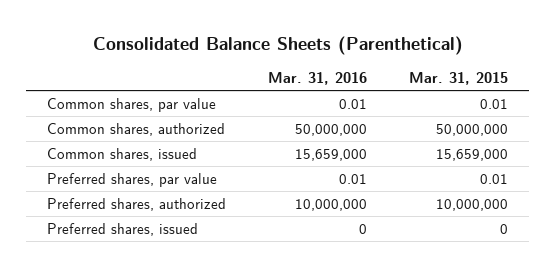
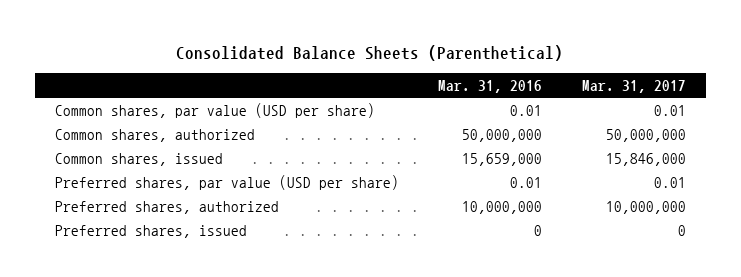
- | Mar. 31, 2016 | Mar. 31, 2015
+ | Mar. 31, 2016 | Mar. 31, 2017
- Common shares, par value | 0.01 | 0.01
+ Common shares, par value (USD per share) | 0.01 | 0.01
- Preferred shares, par value | 0.01 | 0.01
+ Preferred shares, par value (USD per share) | 0.01 | 0.01

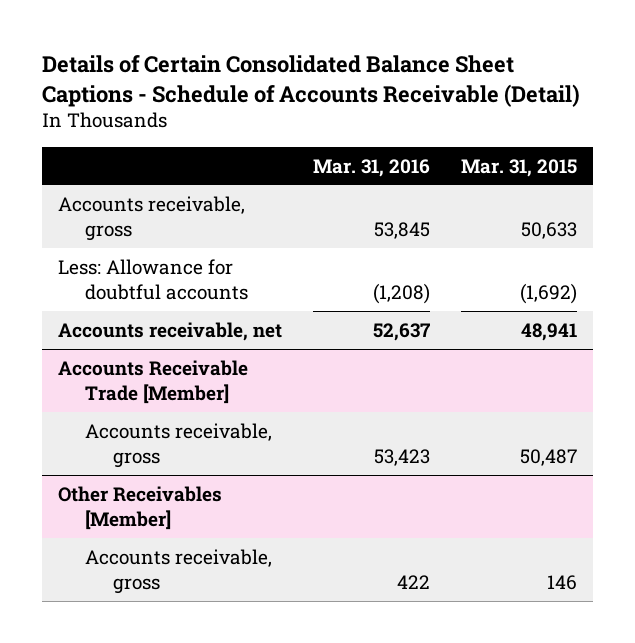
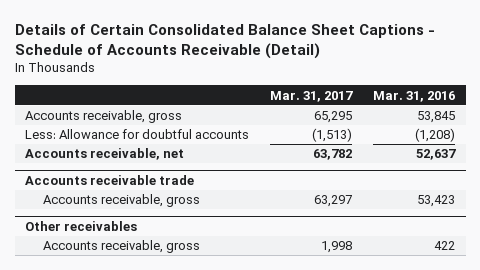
- | Mar. 31, 2016 | Mar. 31, 2015
+ | Mar. 31, 2017 | Mar. 31, 2016
- Accounts Receivable Trade [Member]
+ Accounts receivable trade
- Other Receivables [Member]
+ Other receivables

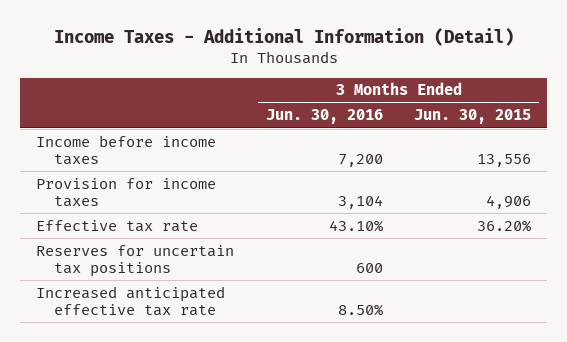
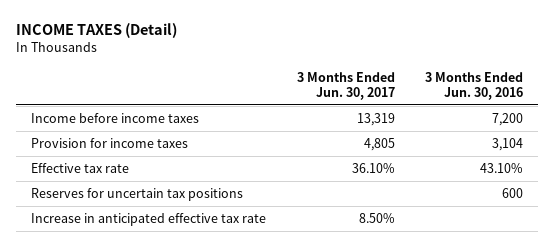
- Income Taxes - Additional Information (Detail)
+ INCOME TAXES (Detail)
- | 3 Months Ended Jun. 30, 2016 | 3 Months Ended Jun. 30, 2015
+ | 3 Months Ended Jun. 30, 2017 | 3 Months Ended Jun. 30, 2016
- Increased anticipated effective tax rate | 8.50% |
+ Increase in anticipated effective tax rate | 8.50% |

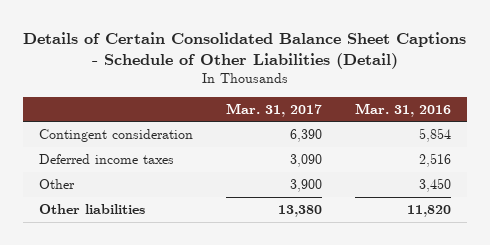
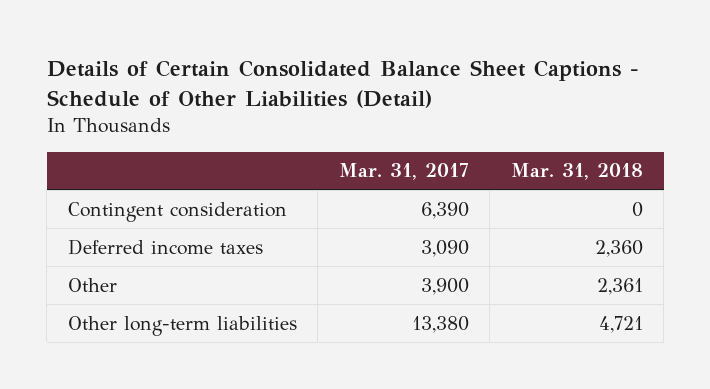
- | Mar. 31, 2017 | Mar. 31, 2016
+ | Mar. 31, 2017 | Mar. 31, 2018
- Other liabilities | 13,380 | 11,820
+ Other long-term liabilities | 13,380 | 4,721

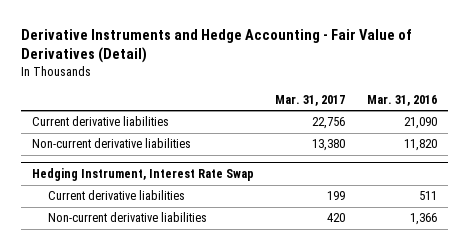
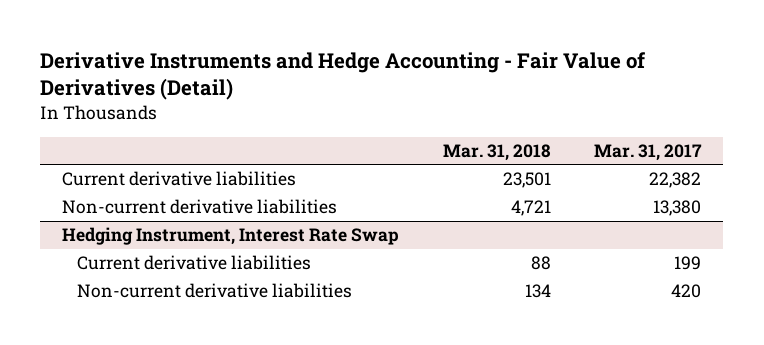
- | Mar. 31, 2017 | Mar. 31, 2016
+ | Mar. 31, 2018 | Mar. 31, 2017
- Current derivative liabilities | 22,756 | 21,090
+ Current derivative liabilities | 23,501 | 22,382

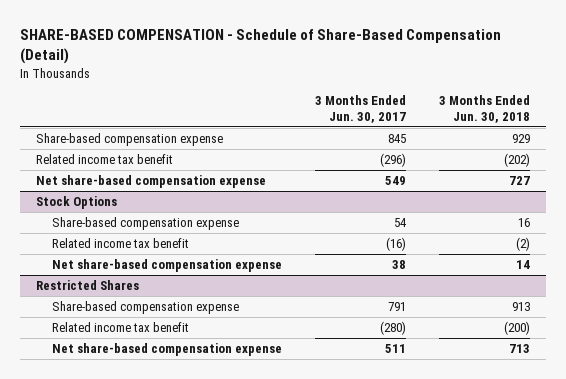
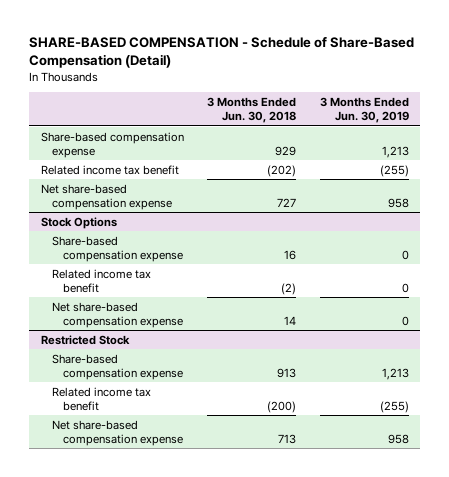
- | 3 Months Ended Jun. 30, 2017 | 3 Months Ended Jun. 30, 2018
+ | 3 Months Ended Jun. 30, 2018 | 3 Months Ended Jun. 30, 2019
- Restricted Shares
+ Restricted Stock

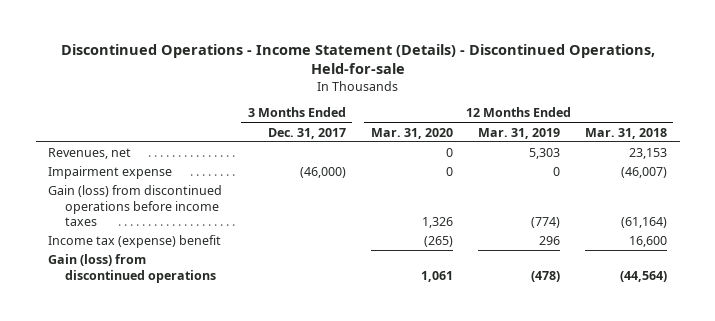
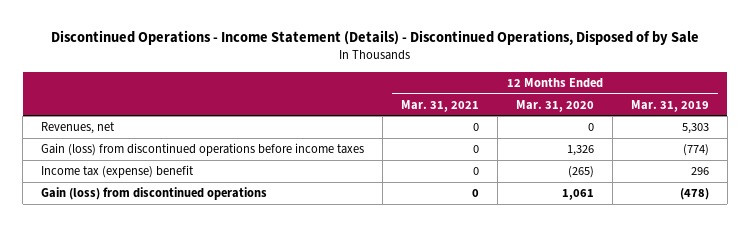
- Discontinued Operations - Income Statement (Details) - Discontinued Operations, Held-for-sale
+ Discontinued Operations - Income Statement (Details) - Discontinued Operations, Disposed of by Sale
- | 3 Months Ended Dec. 31, 2017 | 12 Months Ended Mar. 31, 2020 | 12 Months Ended Mar. 31, 2019 | 12 Months Ended Mar. 31, 2018
+ | 12 Months Ended Mar. 31, 2021 | 12 Months Ended Mar. 31, 2020 | 12 Months Ended Mar. 31, 2019
- Impairment expense | (46,000) | 0 | 0 | (46,007)

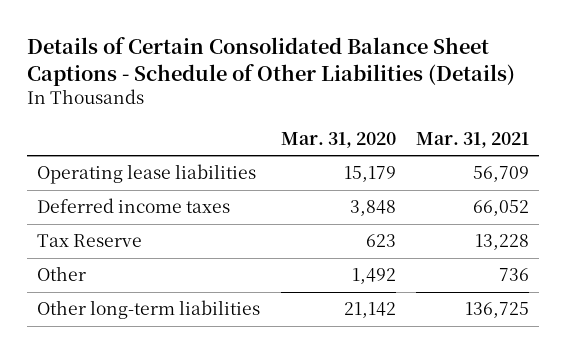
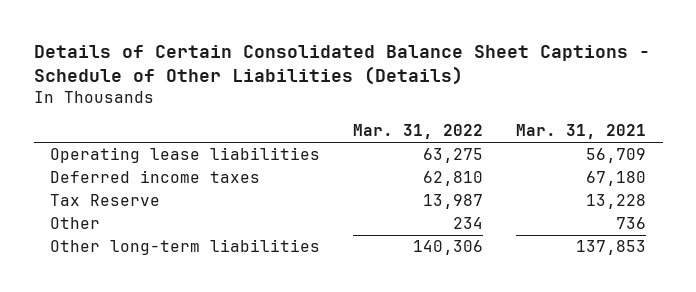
- | Mar. 31, 2020 | Mar. 31, 2021
+ | Mar. 31, 2022 | Mar. 31, 2021
- Deferred income taxes | 3,848 | 66,052
+ Deferred income taxes | 62,810 | 67,180
- Other long-term liabilities | 21,142 | 136,725
+ Other long-term liabilities | 140,306 | 137,853

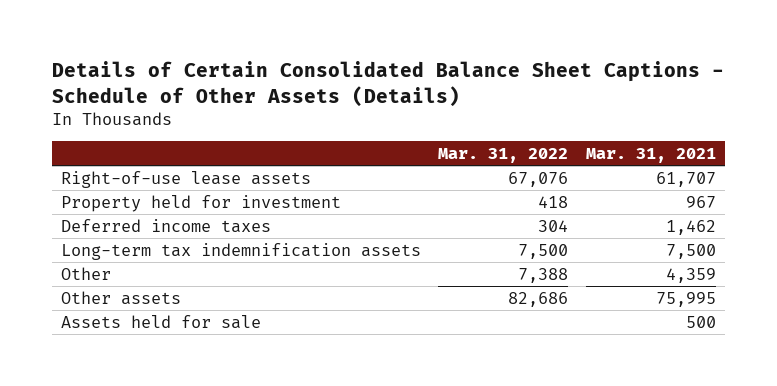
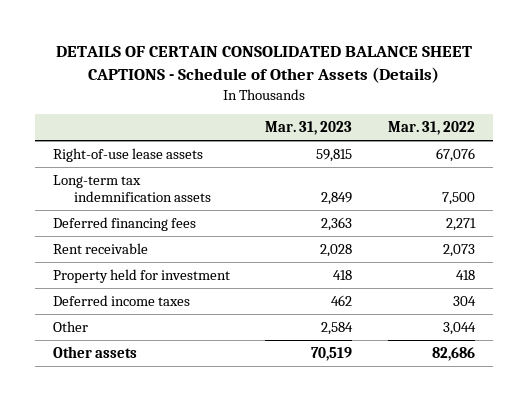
- Details of Certain Consolidated Balance Sheet Captions - Schedule of Other Assets (Details)
+ DETAILS OF CERTAIN CONSOLIDATED BALANCE SHEET CAPTIONS - Schedule of Other Assets (Details)
- | Mar. 31, 2022 | Mar. 31, 2021
+ | Mar. 31, 2023 | Mar. 31, 2022
moved up: Long-term tax indemnification assets | 2,849 | 7,500
+ Deferred financing fees | 2,363 | 2,271
+ Rent receivable | 2,028 | 2,073
- Other | 7,388 | 4,359
+ Other | 2,584 | 3,044
- Assets held for sale | | 500

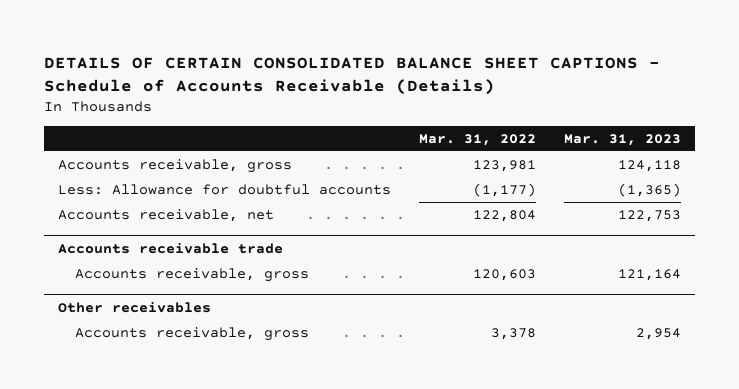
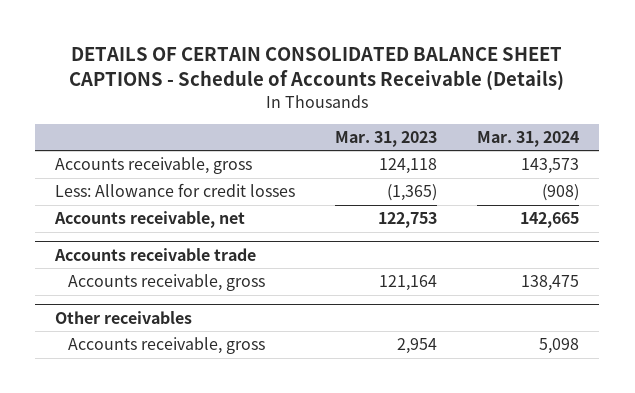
- | Mar. 31, 2022 | Mar. 31, 2023
+ | Mar. 31, 2023 | Mar. 31, 2024
- Less: Allowance for doubtful accounts | (1,177) | (1,365)
+ Less: Allowance for credit losses | (1,365) | (908)

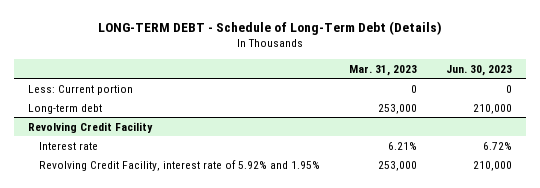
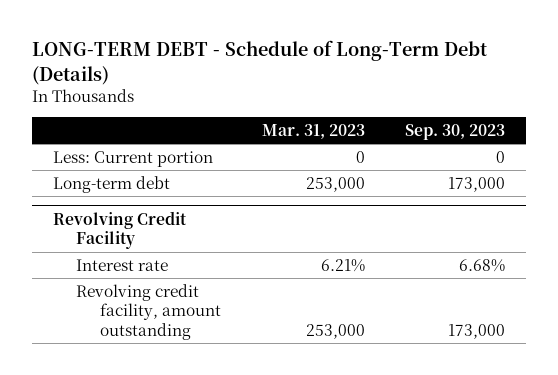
- | Mar. 31, 2023 | Jun. 30, 2023
+ | Mar. 31, 2023 | Sep. 30, 2023
@ Revolving Credit Facility
- Revolving Credit Facility, interest rate of 5.92% and 1.95% | 253,000 | 210,000
+ Revolving credit facility, amount outstanding | 253,000 | 173,000

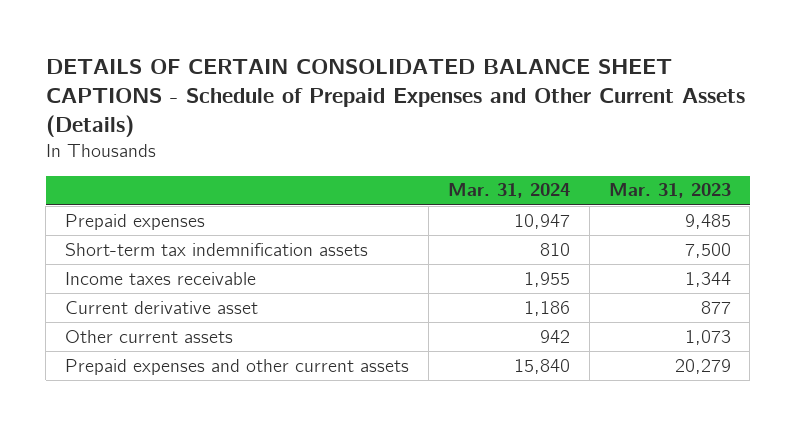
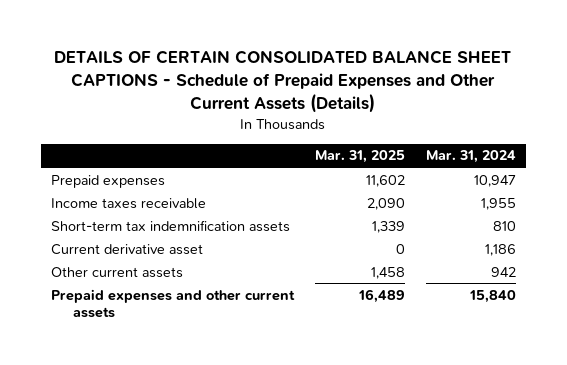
- | Mar. 31, 2024 | Mar. 31, 2023
+ | Mar. 31, 2025 | Mar. 31, 2024
moved down: Short-term tax indemnification assets | 1,339 | 810

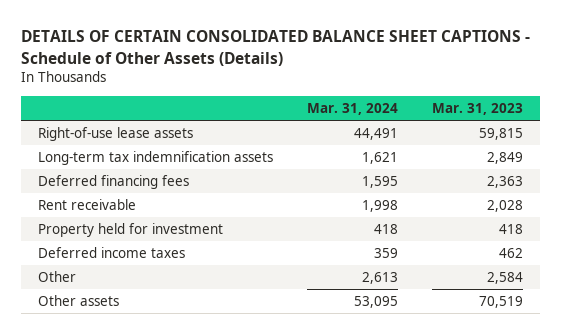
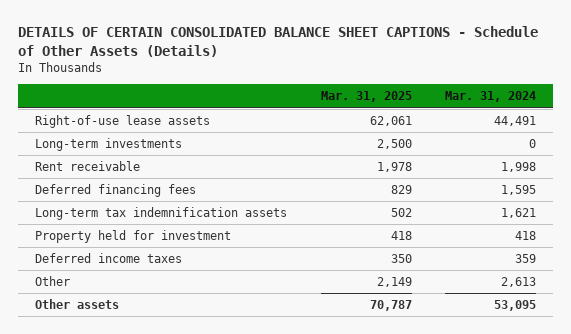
- | Mar. 31, 2024 | Mar. 31, 2023
+ | Mar. 31, 2025 | Mar. 31, 2024
+ Long-term investments | 2,500 | 0
moved down: Deferred financing fees | 829 | 1,595
moved down: Long-term tax indemnification assets | 502 | 1,621

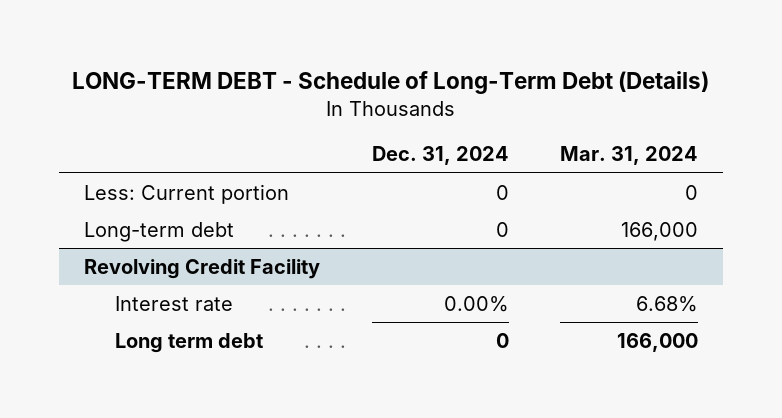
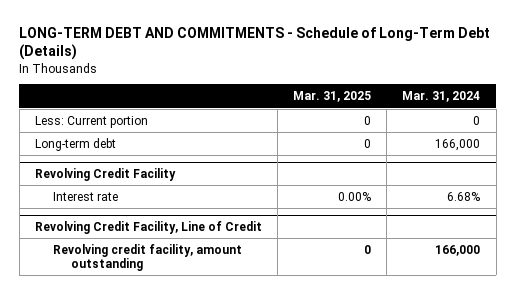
- LONG-TERM DEBT - Schedule of Long-Term Debt (Details)
+ LONG-TERM DEBT AND COMMITMENTS - Schedule of Long-Term Debt (Details)
- | Dec. 31, 2024 | Mar. 31, 2024
+ | Mar. 31, 2025 | Mar. 31, 2024
@ Revolving Credit Facility
- Long term debt | 0 | 166,000
+ Revolving Credit Facility, Line of Credit
+ Revolving credit facility, amount outstanding | 0 | 166,000

